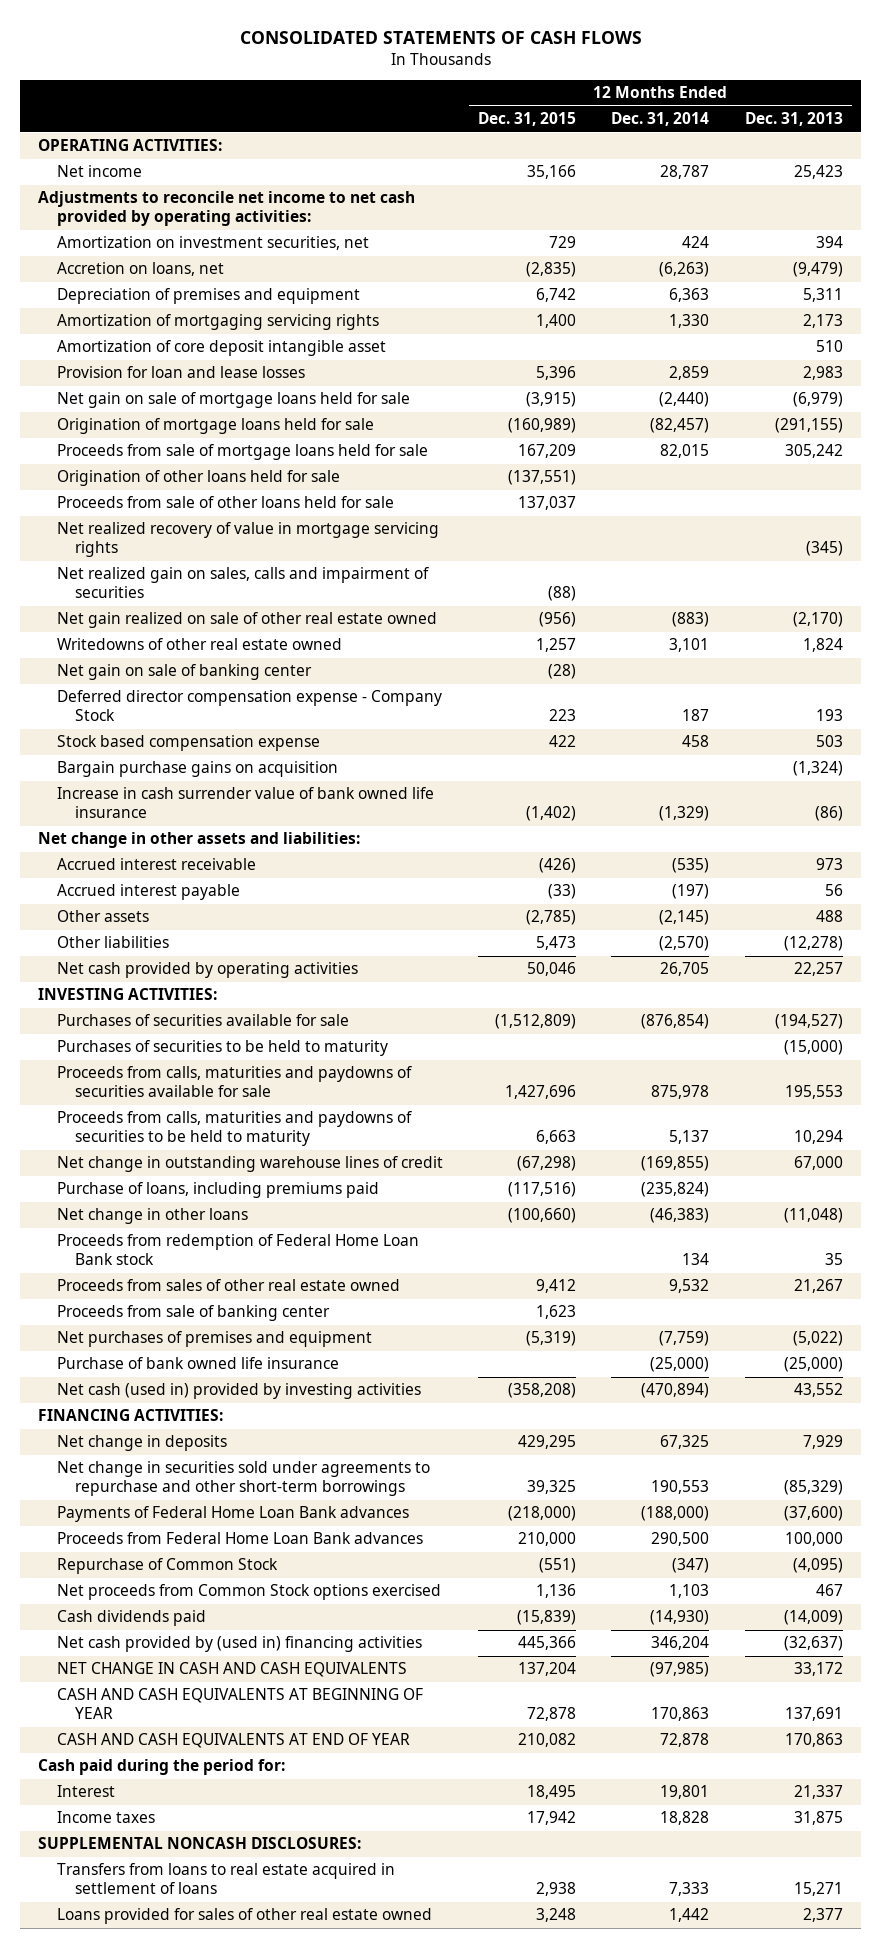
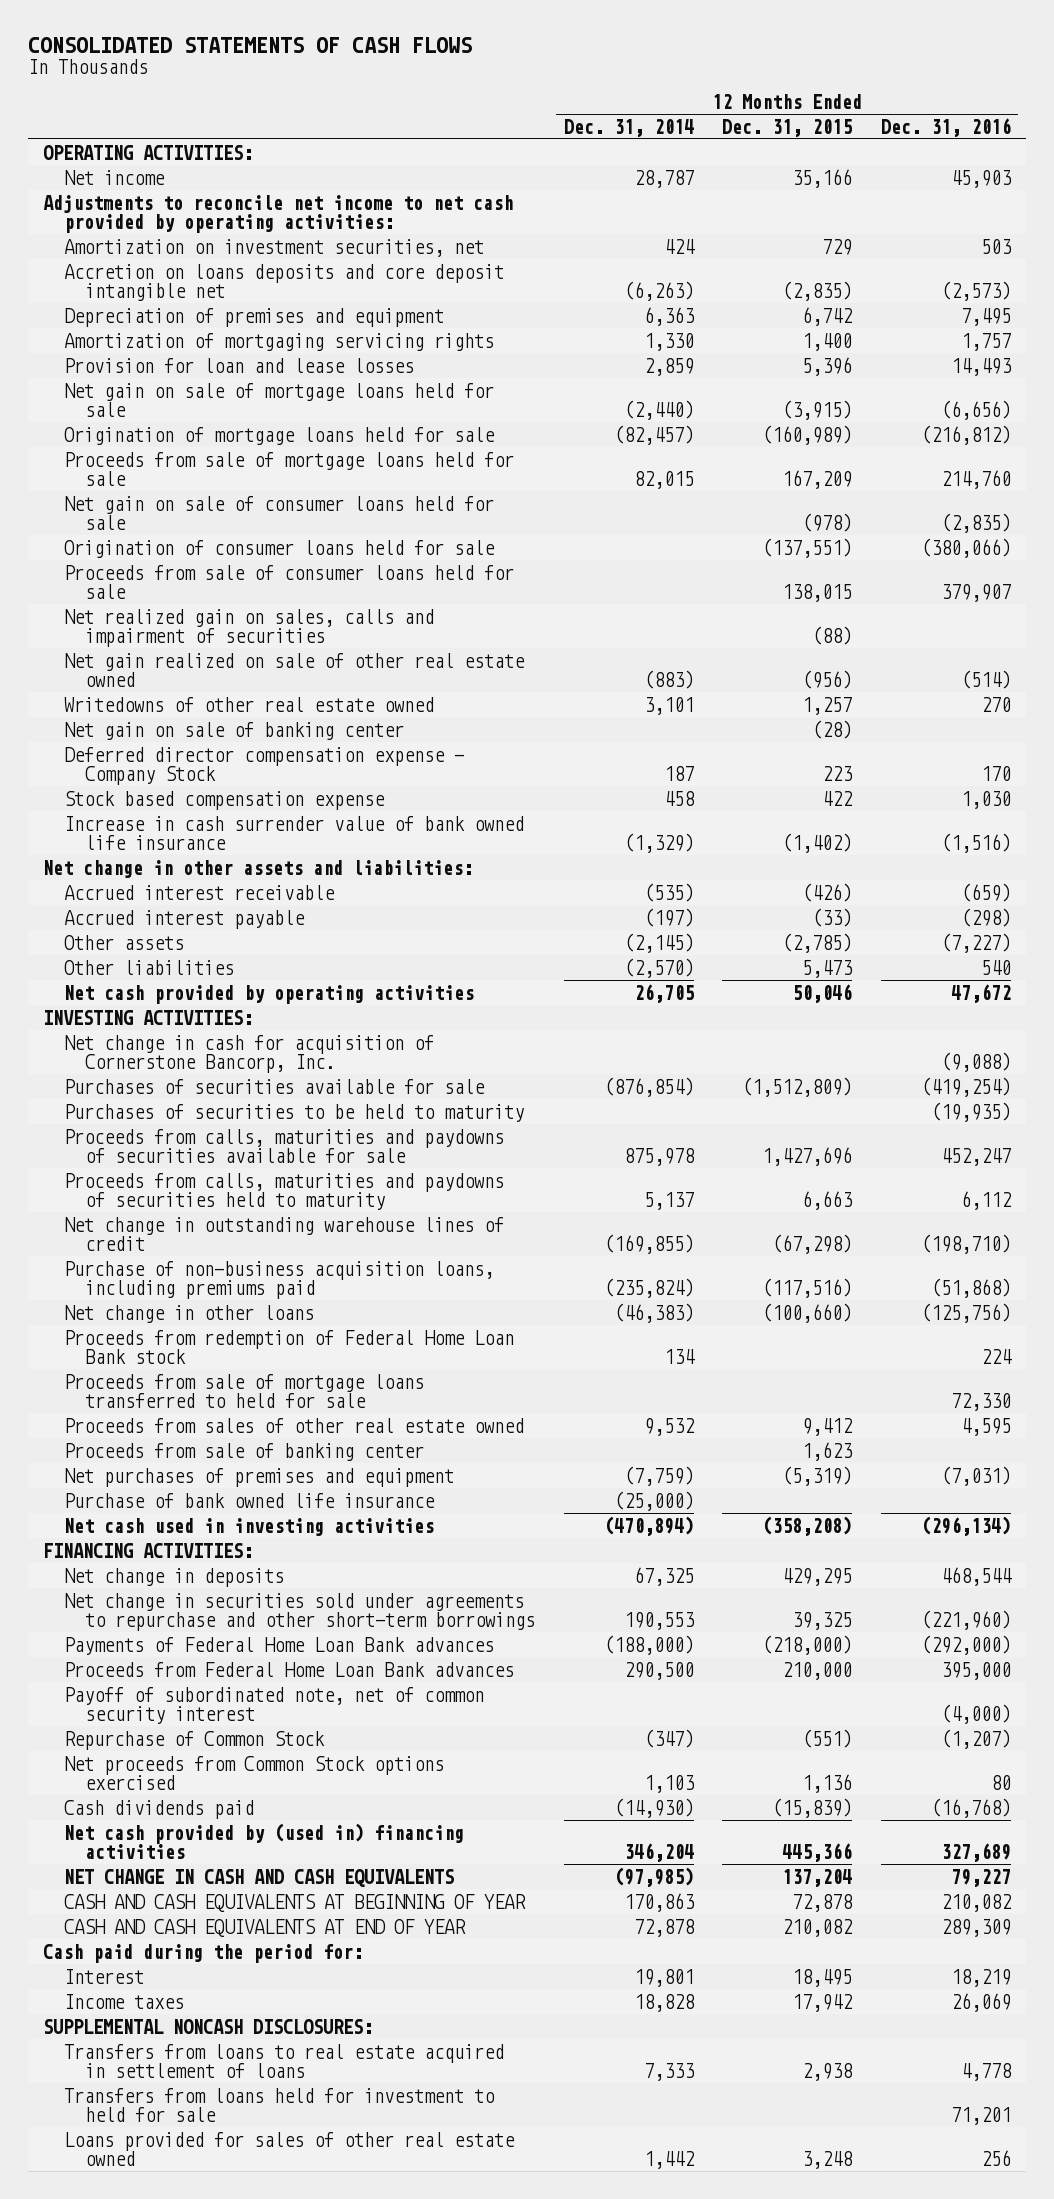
- | 12 Months Ended Dec. 31, 2015 | 12 Months Ended Dec. 31, 2014 | 12 Months Ended Dec. 31, 2013
+ | 12 Months Ended Dec. 31, 2014 | 12 Months Ended Dec. 31, 2015 | 12 Months Ended Dec. 31, 2016
- Accretion on loans, net | (2,835) | (6,263) | (9,479)
+ Accretion on loans deposits and core deposit intangible net | (6,263) | (2,835) | (2,573)
- Amortization of core deposit intangible asset | | | 510
- Origination of other loans held for sale | (137,551) | |
- Proceeds from sale of other loans held for sale | 137,037 | |
- Net realized recovery of value in mortgage servicing rights | | | (345)
+ Net gain on sale of consumer loans held for sale | | (978) | (2,835)
+ Origination of consumer loans held for sale | | (137,551) | (380,066)
+ Proceeds from sale of consumer loans held for sale | | 138,015 | 379,907
- Bargain purchase gains on acquisition | | | (1,324)
+ Net change in cash for acquisition of Cornerstone Bancorp, Inc. | | | (9,088)
- Proceeds from calls, maturities and paydowns of securities to be held to maturity | 6,663 | 5,137 | 10,294
+ Proceeds from calls, maturities and paydowns of securities held to maturity | 5,137 | 6,663 | 6,112
- Purchase of loans, including premiums paid | (117,516) | (235,824) |
+ Purchase of non-business acquisition loans, including premiums paid | (235,824) | (117,516) | (51,868)
+ Proceeds from sale of mortgage loans transferred to held for sale | | | 72,330
- Net cash (used in) provided by investing activities | (358,208) | (470,894) | 43,552
+ Net cash used in investing activities | (470,894) | (358,208) | (296,134)
+ Payoff of subordinated note, net of common security interest | | | (4,000)
+ Transfers from loans held for investment to held for sale | | | 71,201

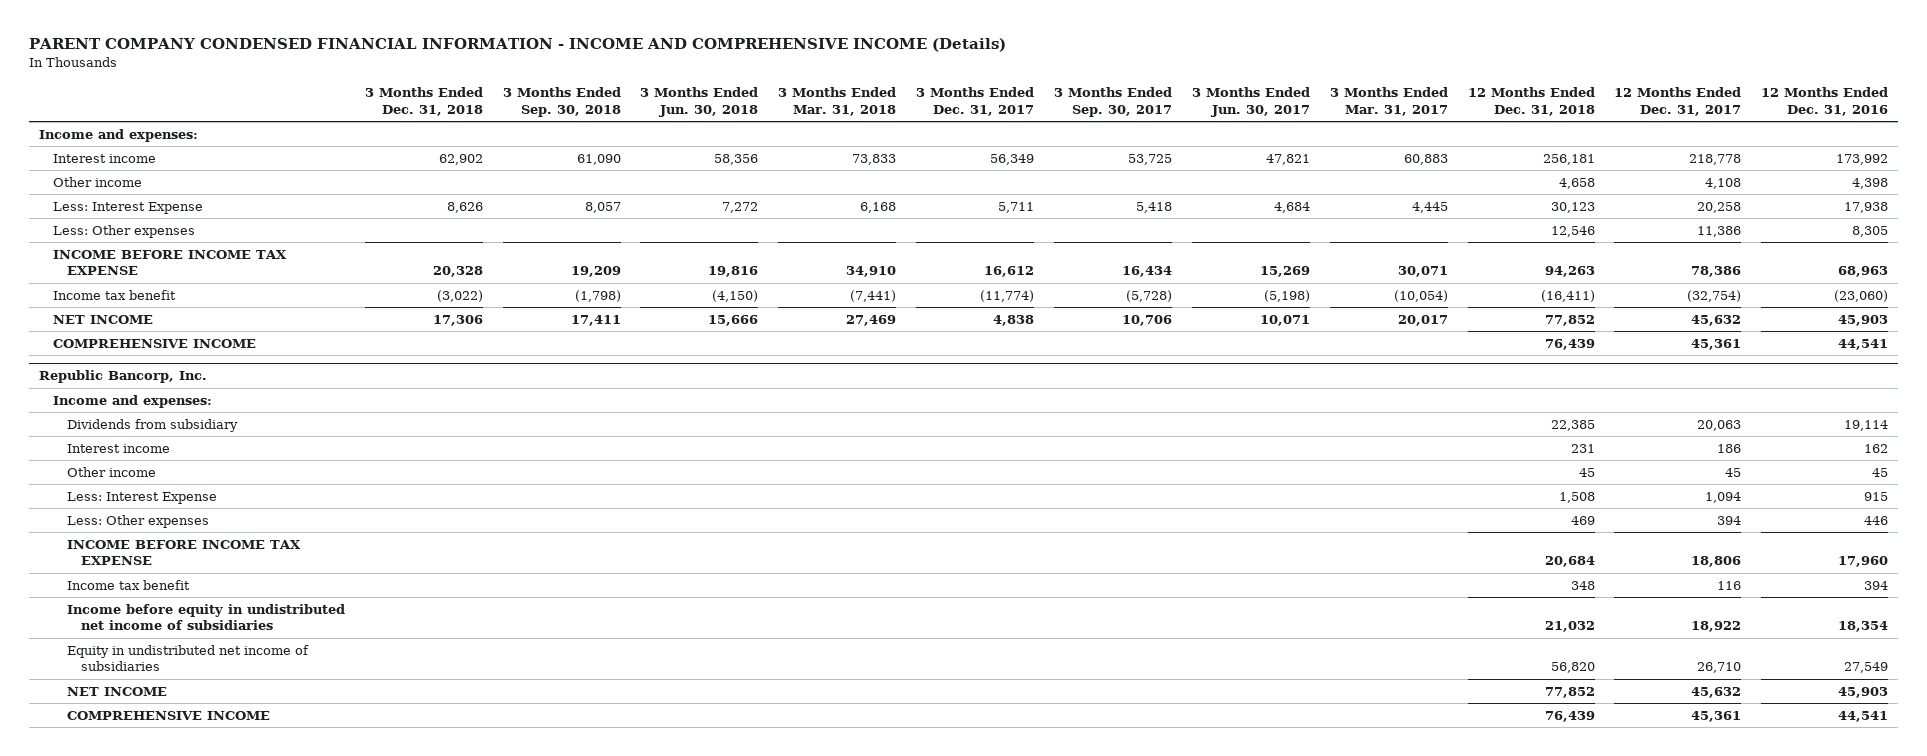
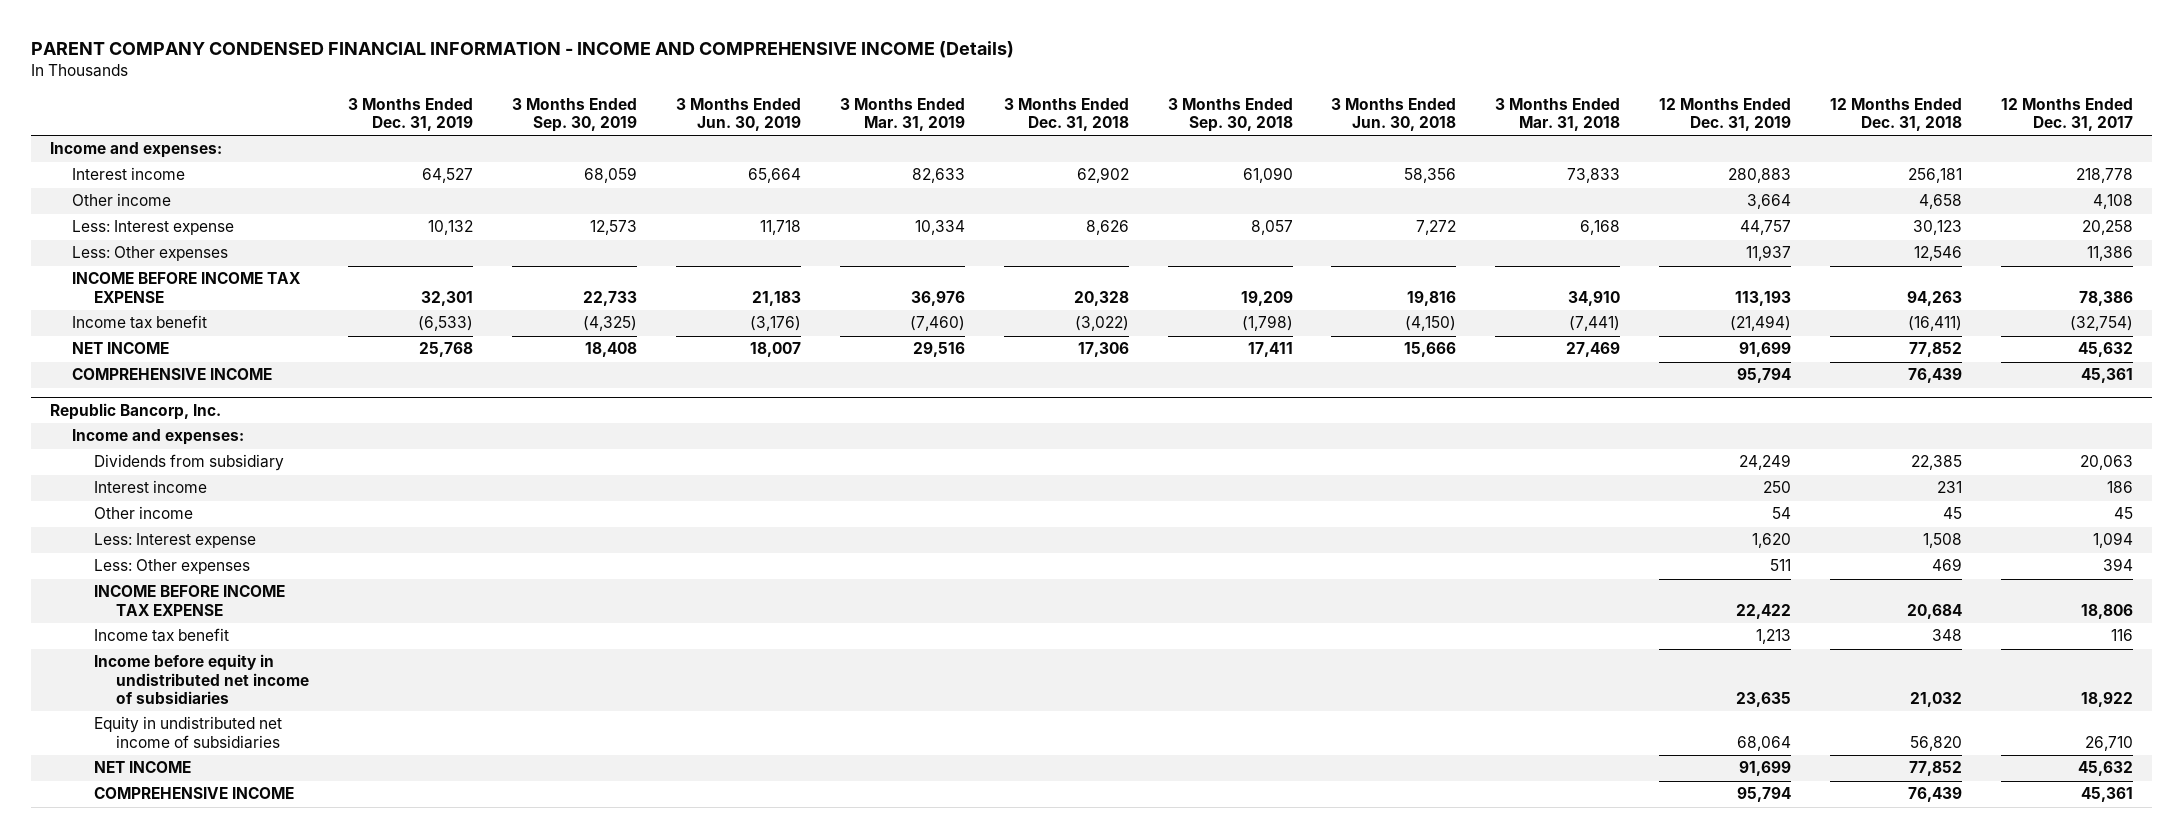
- | 3 Months Ended Dec. 31, 2018 | 3 Months Ended Sep. 30, 2018 | 3 Months Ended Jun. 30, 2018 | 3 Months Ended Mar. 31, 2018 | 3 Months Ended Dec. 31, 2017 | 3 Months Ended Sep. 30, 2017 | 3 Months Ended Jun. 30, 2017 | 3 Months Ended Mar. 31, 2017 | 12 Months Ended Dec. 31, 2018 | 12 Months Ended Dec. 31, 2017 | 12 Months Ended Dec. 31, 2016
+ | 3 Months Ended Dec. 31, 2019 | 3 Months Ended Sep. 30, 2019 | 3 Months Ended Jun. 30, 2019 | 3 Months Ended Mar. 31, 2019 | 3 Months Ended Dec. 31, 2018 | 3 Months Ended Sep. 30, 2018 | 3 Months Ended Jun. 30, 2018 | 3 Months Ended Mar. 31, 2018 | 12 Months Ended Dec. 31, 2019 | 12 Months Ended Dec. 31, 2018 | 12 Months Ended Dec. 31, 2017
- Less: Interest Expense | 8,626 | 8,057 | 7,272 | 6,168 | 5,711 | 5,418 | 4,684 | 4,445 | 30,123 | 20,258 | 17,938
+ Less: Interest expense | 10,132 | 12,573 | 11,718 | 10,334 | 8,626 | 8,057 | 7,272 | 6,168 | 44,757 | 30,123 | 20,258
@ Republic Bancorp, Inc.
- Less: Interest Expense | | | | | | | | | 1,508 | 1,094 | 915
+ Less: Interest expense | | | | | | | | | 1,620 | 1,508 | 1,094

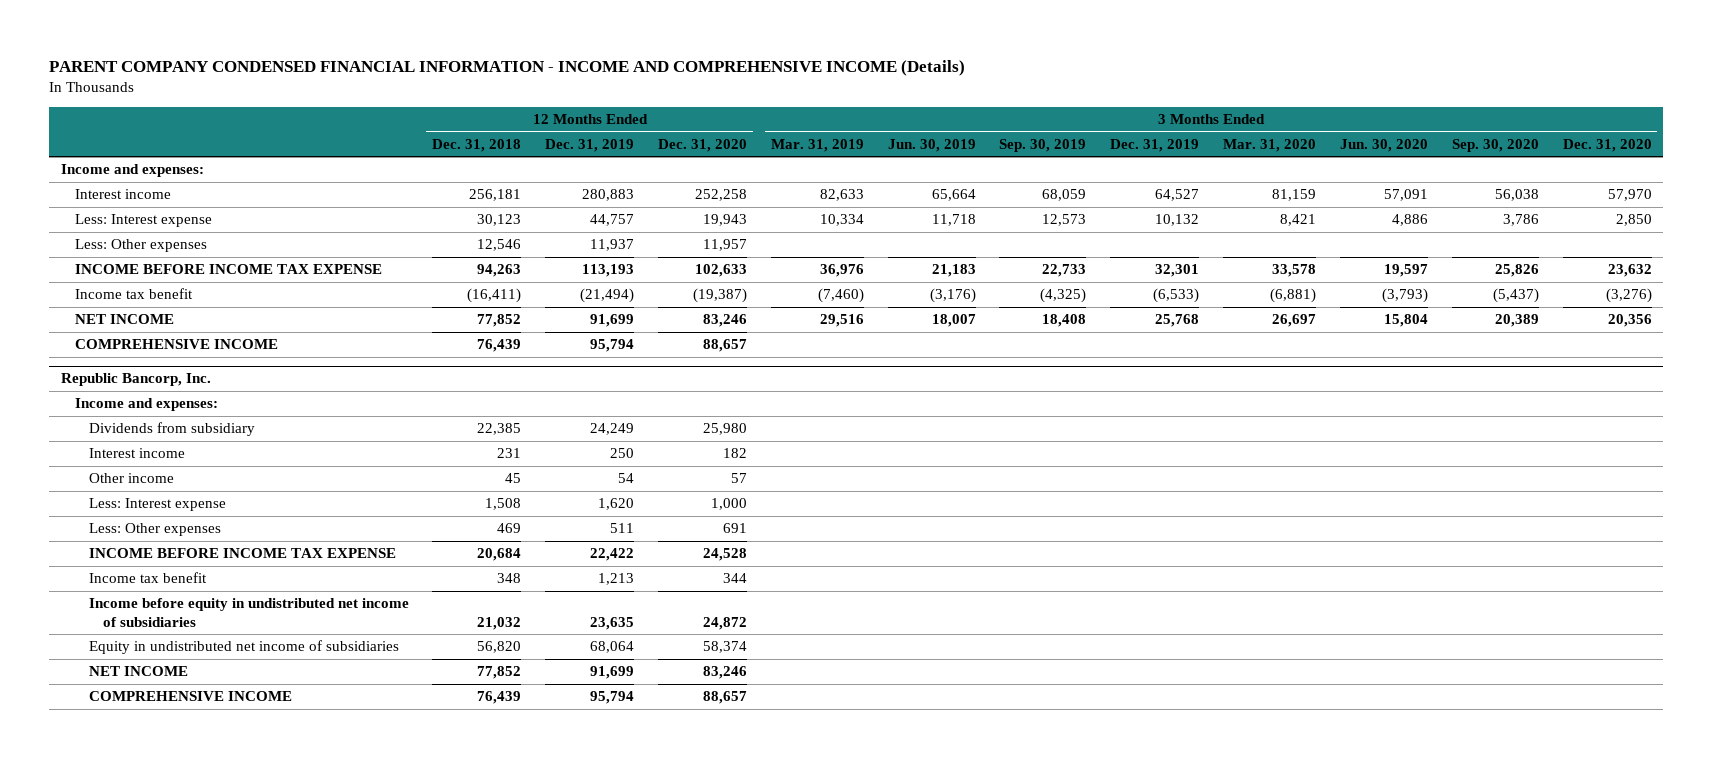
- | 3 Months Ended Dec. 31, 2019 | 3 Months Ended Sep. 30, 2019 | 3 Months Ended Jun. 30, 2019 | 3 Months Ended Mar. 31, 2019 | 3 Months Ended Dec. 31, 2018 | 3 Months Ended Sep. 30, 2018 | 3 Months Ended Jun. 30, 2018 | 3 Months Ended Mar. 31, 2018 | 12 Months Ended Dec. 31, 2019 | 12 Months Ended Dec. 31, 2018 | 12 Months Ended Dec. 31, 2017
+ | 12 Months Ended Dec. 31, 2018 | 12 Months Ended Dec. 31, 2019 | 12 Months Ended Dec. 31, 2020 | 3 Months Ended Mar. 31, 2019 | 3 Months Ended Jun. 30, 2019 | 3 Months Ended Sep. 30, 2019 | 3 Months Ended Dec. 31, 2019 | 3 Months Ended Mar. 31, 2020 | 3 Months Ended Jun. 30, 2020 | 3 Months Ended Sep. 30, 2020 | 3 Months Ended Dec. 31, 2020
- Other income | | | | | | | | | 3,664 | 4,658 | 4,108

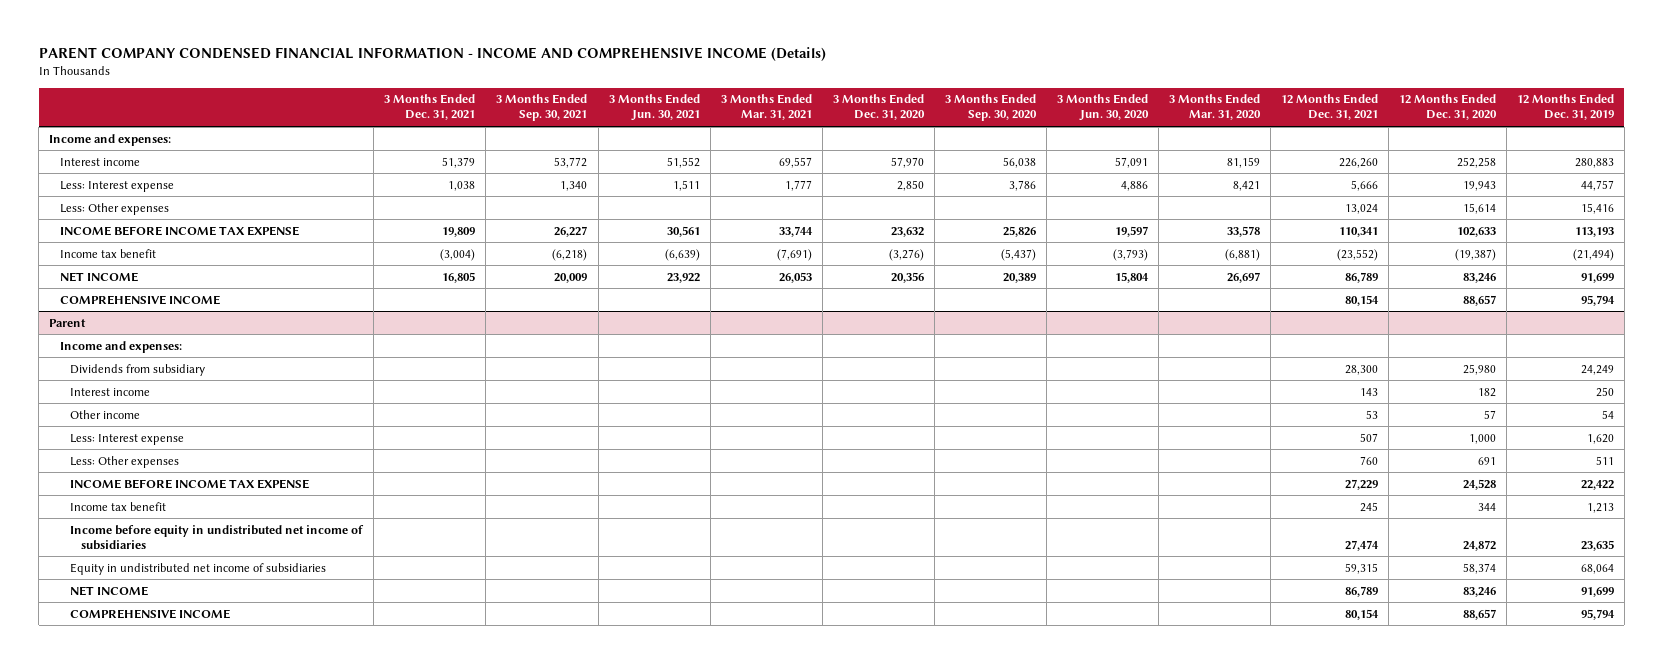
- | 12 Months Ended Dec. 31, 2018 | 12 Months Ended Dec. 31, 2019 | 12 Months Ended Dec. 31, 2020 | 3 Months Ended Mar. 31, 2019 | 3 Months Ended Jun. 30, 2019 | 3 Months Ended Sep. 30, 2019 | 3 Months Ended Dec. 31, 2019 | 3 Months Ended Mar. 31, 2020 | 3 Months Ended Jun. 30, 2020 | 3 Months Ended Sep. 30, 2020 | 3 Months Ended Dec. 31, 2020
+ | 3 Months Ended Dec. 31, 2021 | 3 Months Ended Sep. 30, 2021 | 3 Months Ended Jun. 30, 2021 | 3 Months Ended Mar. 31, 2021 | 3 Months Ended Dec. 31, 2020 | 3 Months Ended Sep. 30, 2020 | 3 Months Ended Jun. 30, 2020 | 3 Months Ended Mar. 31, 2020 | 12 Months Ended Dec. 31, 2021 | 12 Months Ended Dec. 31, 2020 | 12 Months Ended Dec. 31, 2019
- Less: Other expenses | 12,546 | 11,937 | 11,957 | | | | | | | |
+ Less: Other expenses | | | | | | | | | 13,024 | 15,614 | 15,416
- Republic Bancorp, Inc.
+ Parent

